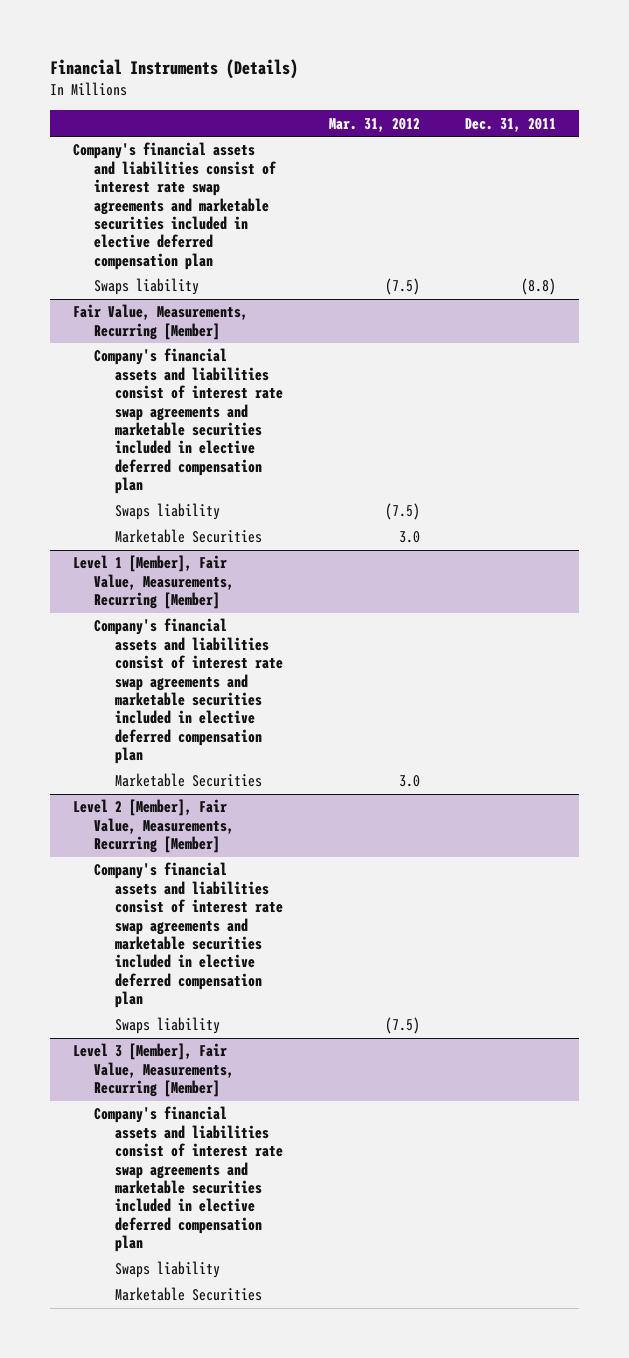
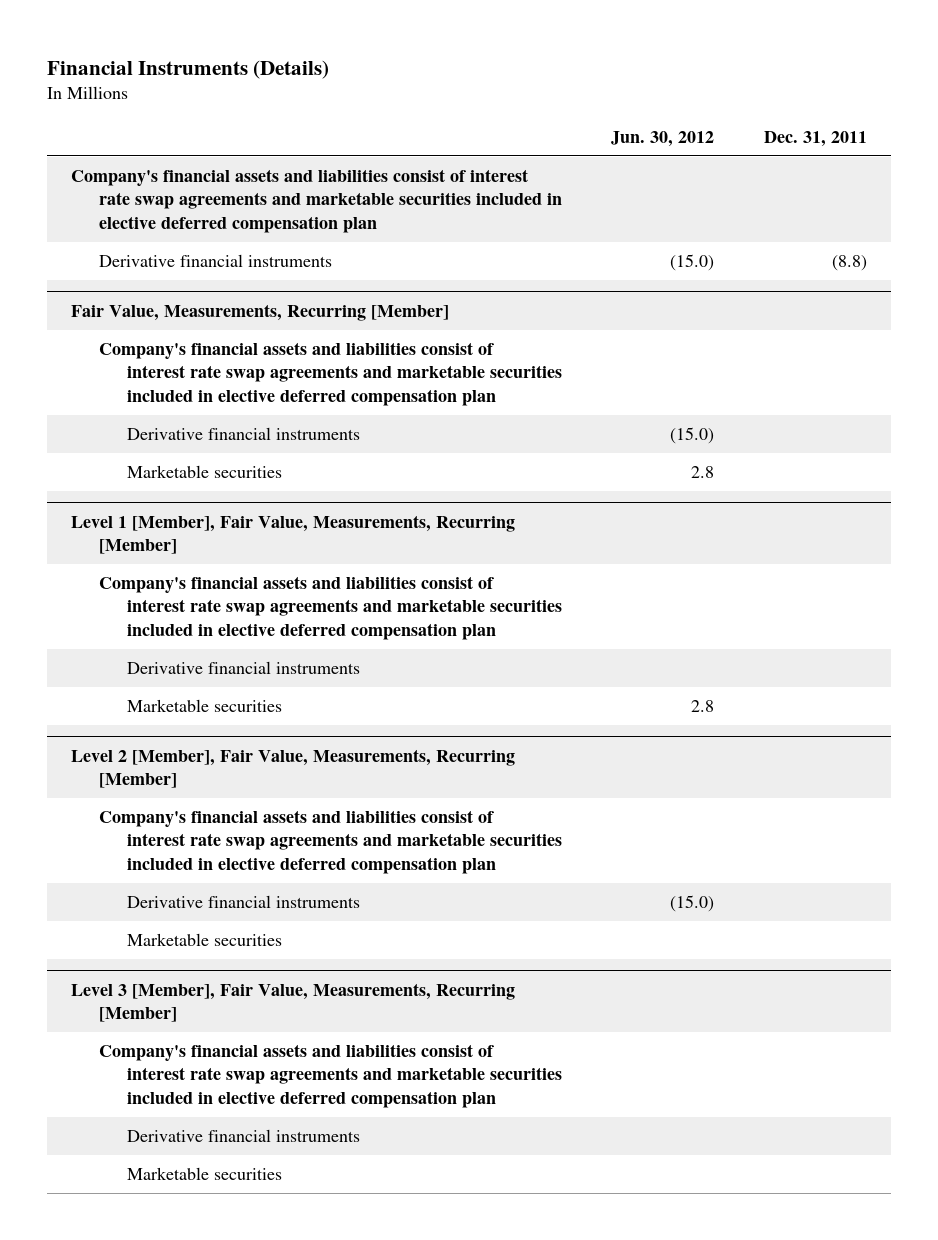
- | Mar. 31, 2012 | Dec. 31, 2011
+ | Jun. 30, 2012 | Dec. 31, 2011
- Swaps liability | (7.5) | (8.8)
+ Derivative financial instruments | (15.0) | (8.8)
@ Fair Value, Measurements, Recurring [Member]
- Swaps liability | (7.5) |
- Marketable Securities | 3.0 |
+ Derivative financial instruments | (15.0) |
+ Marketable securities | 2.8 |
@ Level 1 [Member], Fair Value, Measurements, Recurring [Member]
- Marketable Securities | 3.0 |
+ Derivative financial instruments
+ Marketable securities | 2.8 |
@ Level 2 [Member], Fair Value, Measurements, Recurring [Member]
- Swaps liability | (7.5) |
+ Derivative financial instruments | (15.0) |
+ Marketable securities
@ Level 3 [Member], Fair Value, Measurements, Recurring [Member]
- Swaps liability
- Marketable Securities
+ Derivative financial instruments
+ Marketable securities

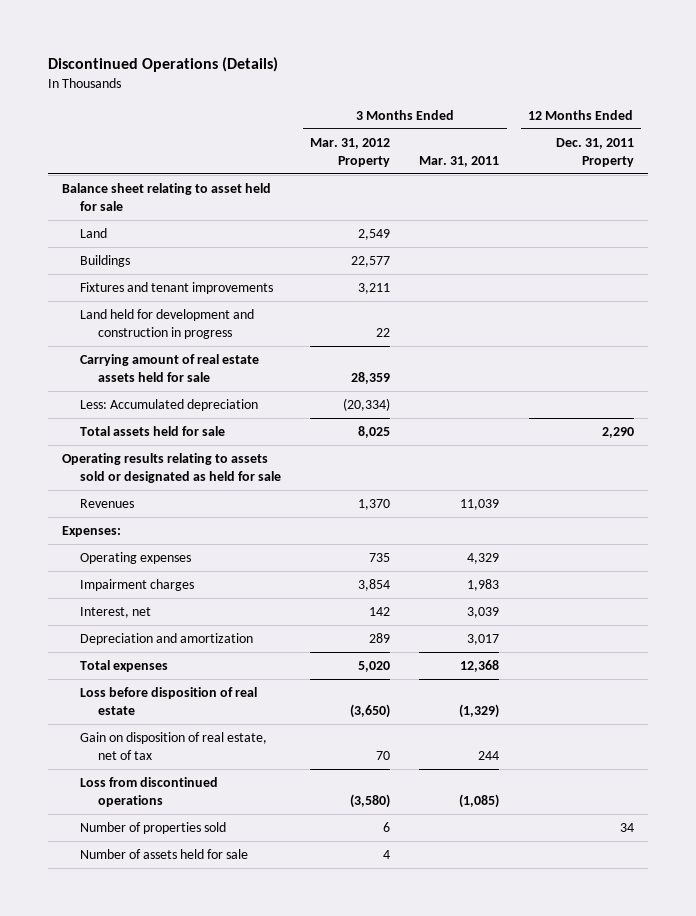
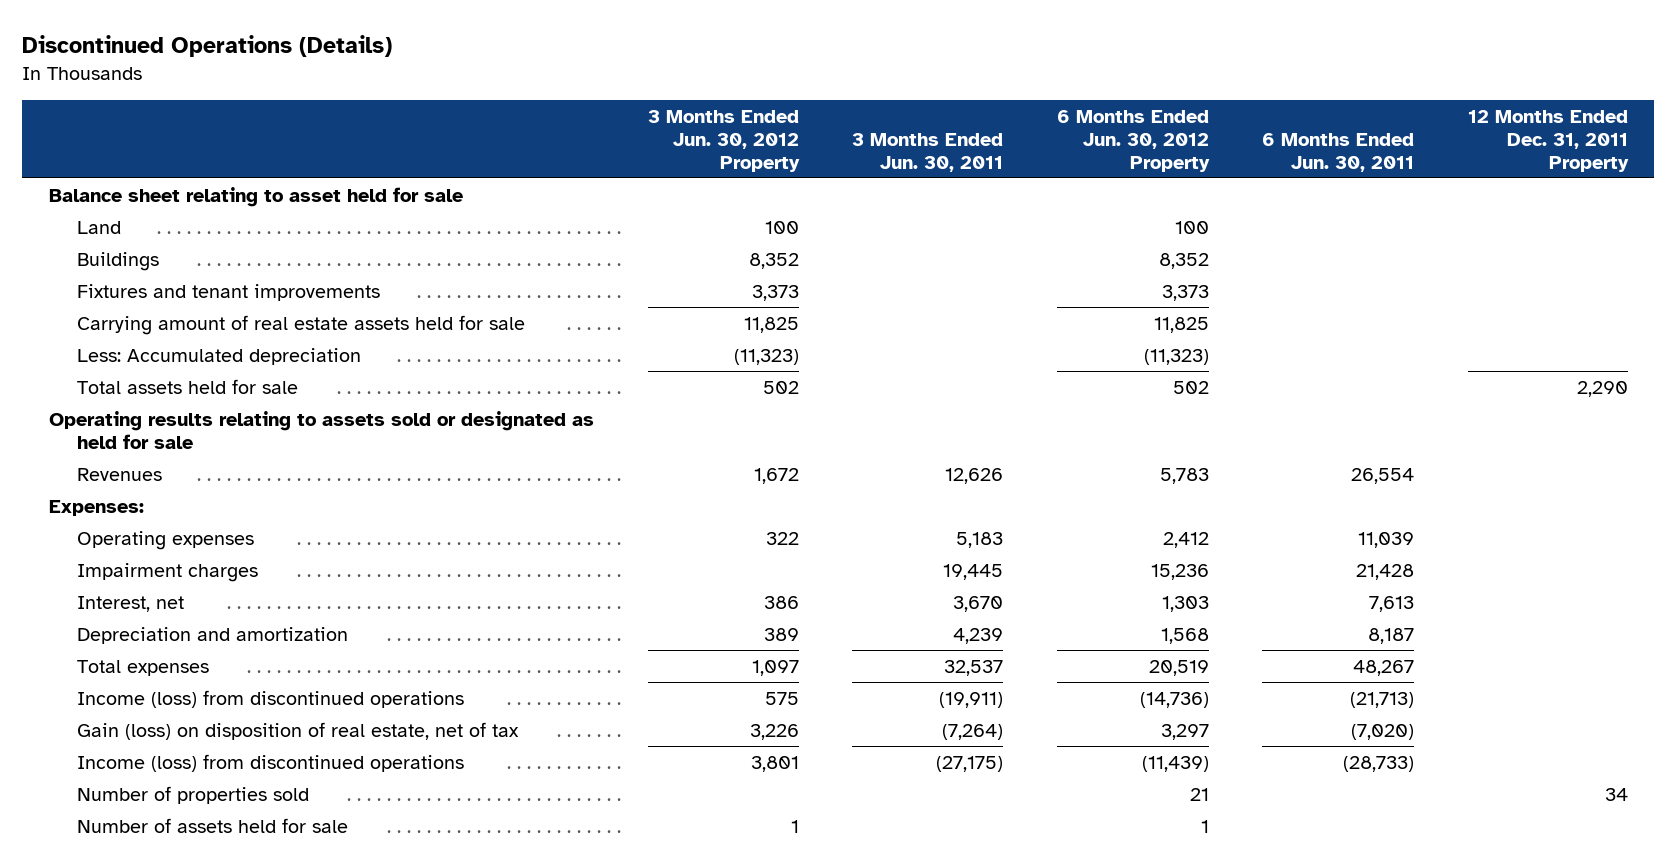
- | 3 Months Ended Mar. 31, 2012 Property | 3 Months Ended Mar. 31, 2011 | 12 Months Ended Dec. 31, 2011 Property
+ | 3 Months Ended Jun. 30, 2012 Property | 3 Months Ended Jun. 30, 2011 | 6 Months Ended Jun. 30, 2012 Property | 6 Months Ended Jun. 30, 2011 | 12 Months Ended Dec. 31, 2011 Property
- Land held for development and construction in progress | 22 | |
- Loss before disposition of real estate | (3,650) | (1,329) |
- Gain on disposition of real estate, net of tax | 70 | 244 |
- Loss from discontinued operations | (3,580) | (1,085) |
+ Income (loss) from discontinued operations | 575 | (19,911) | (14,736) | (21,713) |
+ Gain (loss) on disposition of real estate, net of tax | 3,226 | (7,264) | 3,297 | (7,020) |
+ Income (loss) from discontinued operations | 3,801 | (27,175) | (11,439) | (28,733) |

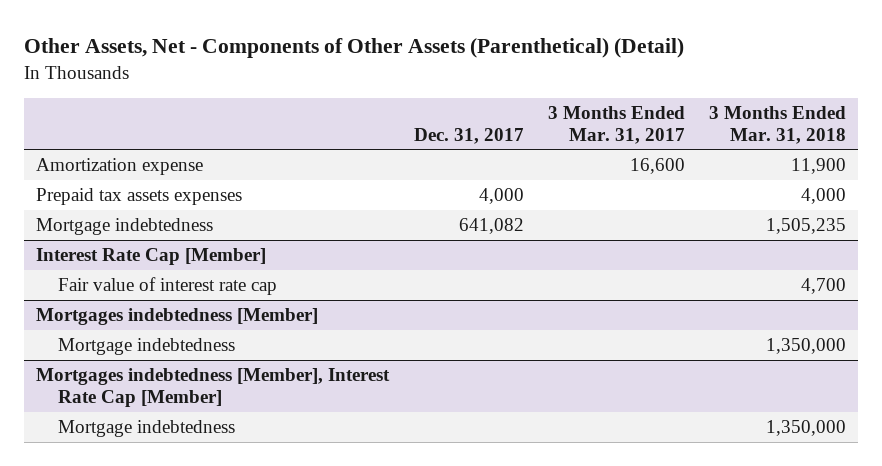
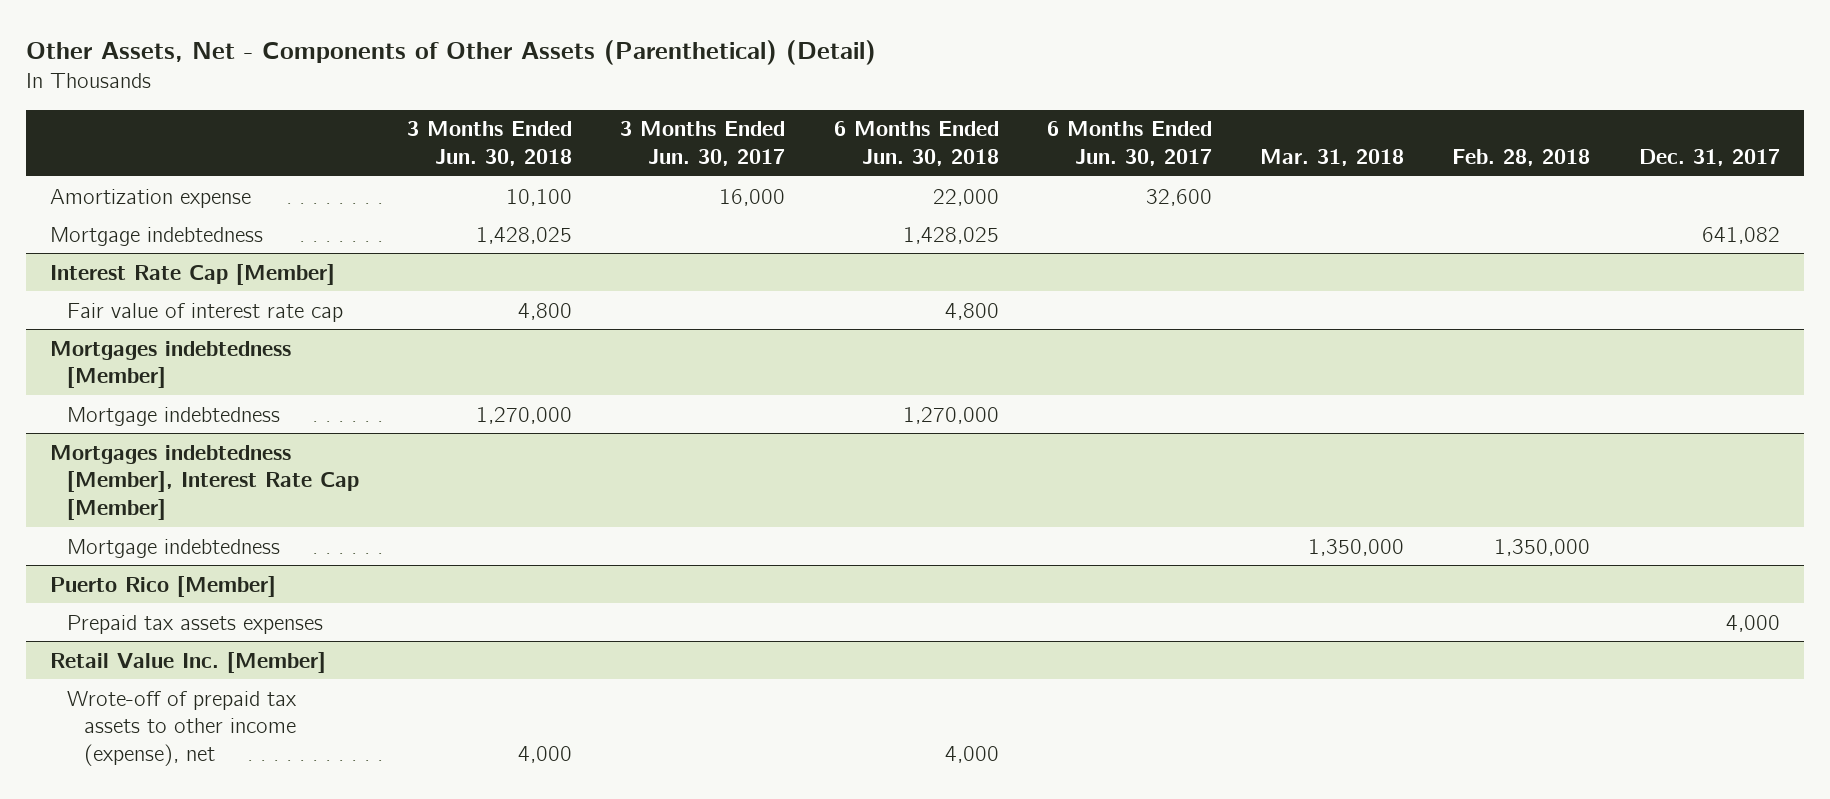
- | Dec. 31, 2017 | 3 Months Ended Mar. 31, 2017 | 3 Months Ended Mar. 31, 2018
+ | 3 Months Ended Jun. 30, 2018 | 3 Months Ended Jun. 30, 2017 | 6 Months Ended Jun. 30, 2018 | 6 Months Ended Jun. 30, 2017 | Mar. 31, 2018 | Feb. 28, 2018 | Dec. 31, 2017
- Prepaid tax assets expenses | 4,000 | | 4,000
+ Puerto Rico [Member]
+ Prepaid tax assets expenses | | | | | | | 4,000
+ Retail Value Inc. [Member]
+ Wrote-off of prepaid tax assets to other income (expense), net | 4,000 | | 4,000 | | | |

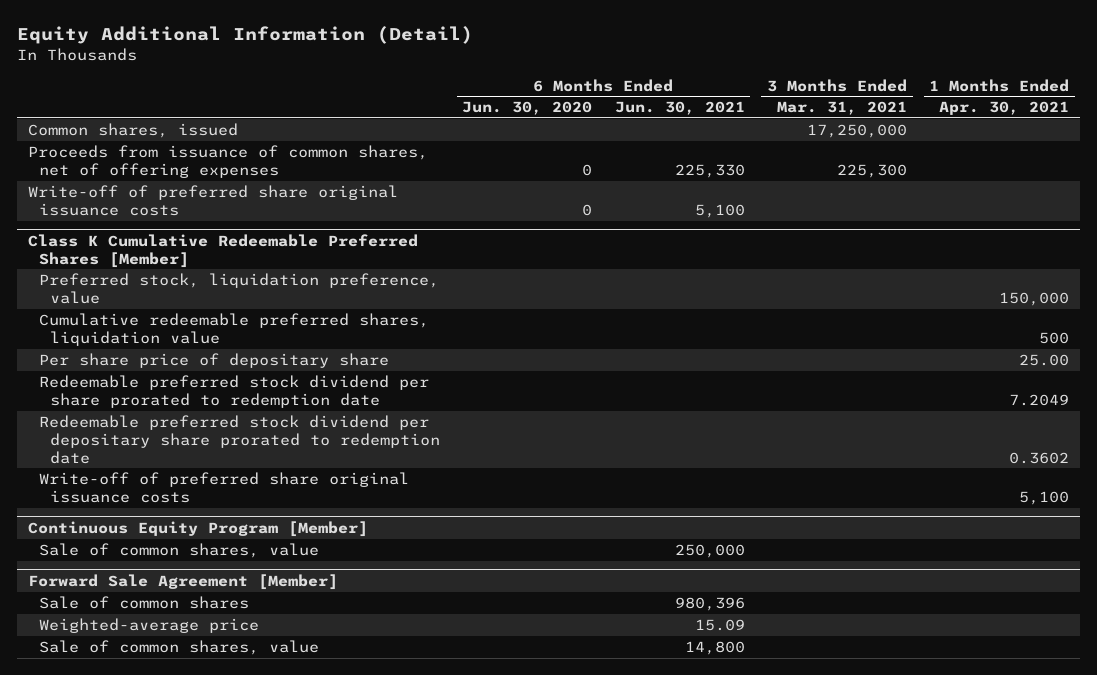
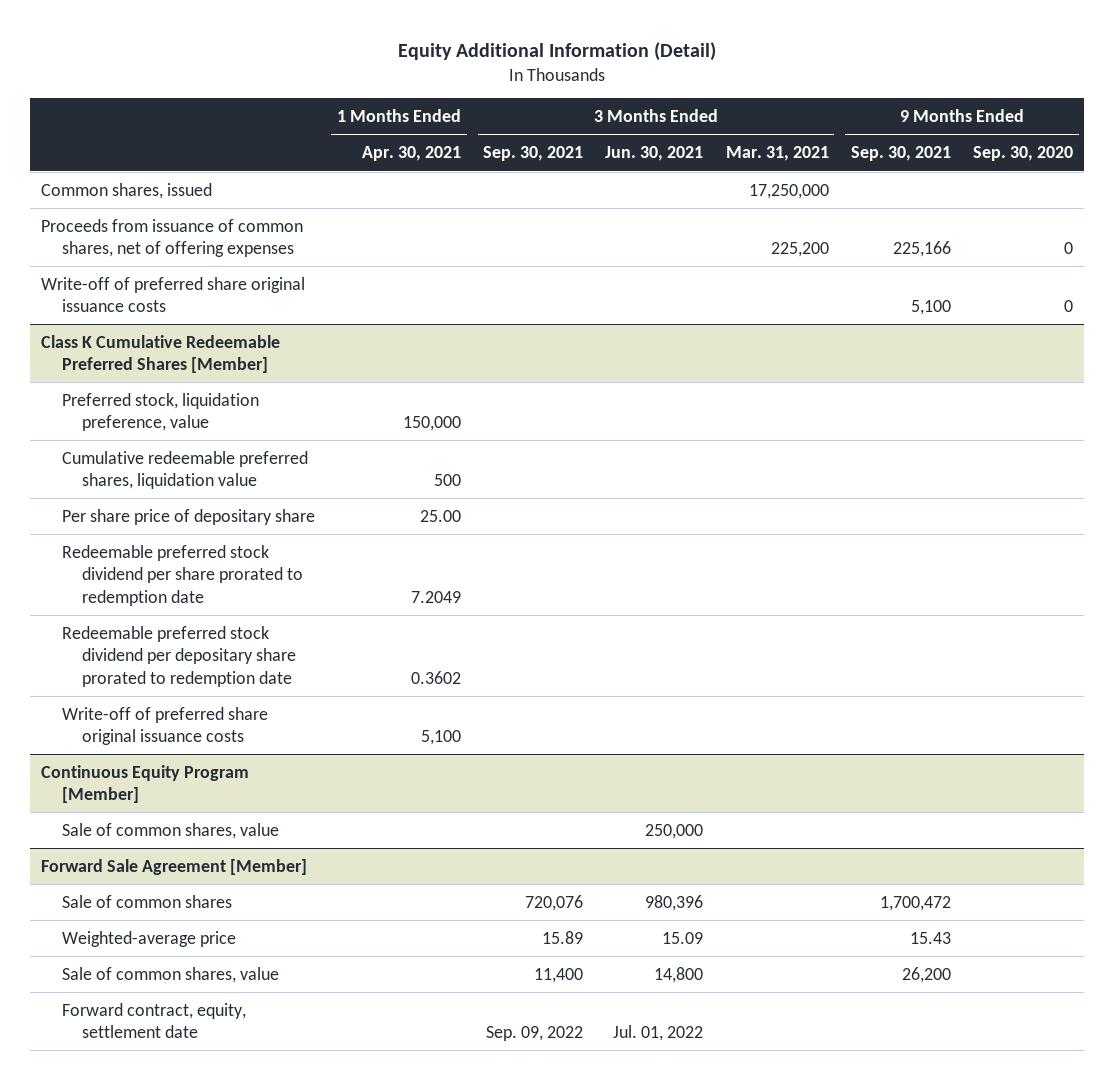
- | 6 Months Ended Jun. 30, 2020 | 6 Months Ended Jun. 30, 2021 | 3 Months Ended Mar. 31, 2021 | 1 Months Ended Apr. 30, 2021
+ | 1 Months Ended Apr. 30, 2021 | 3 Months Ended Sep. 30, 2021 | 3 Months Ended Jun. 30, 2021 | 3 Months Ended Mar. 31, 2021 | 9 Months Ended Sep. 30, 2021 | 9 Months Ended Sep. 30, 2020
- Proceeds from issuance of common shares, net of offering expenses | 0 | 225,330 | 225,300 |
+ Proceeds from issuance of common shares, net of offering expenses | | | | 225,200 | 225,166 | 0
@ Forward Sale Agreement [Member]
+ Forward contract, equity, settlement date | | Sep. 09, 2022 | Jul. 01, 2022 | | |

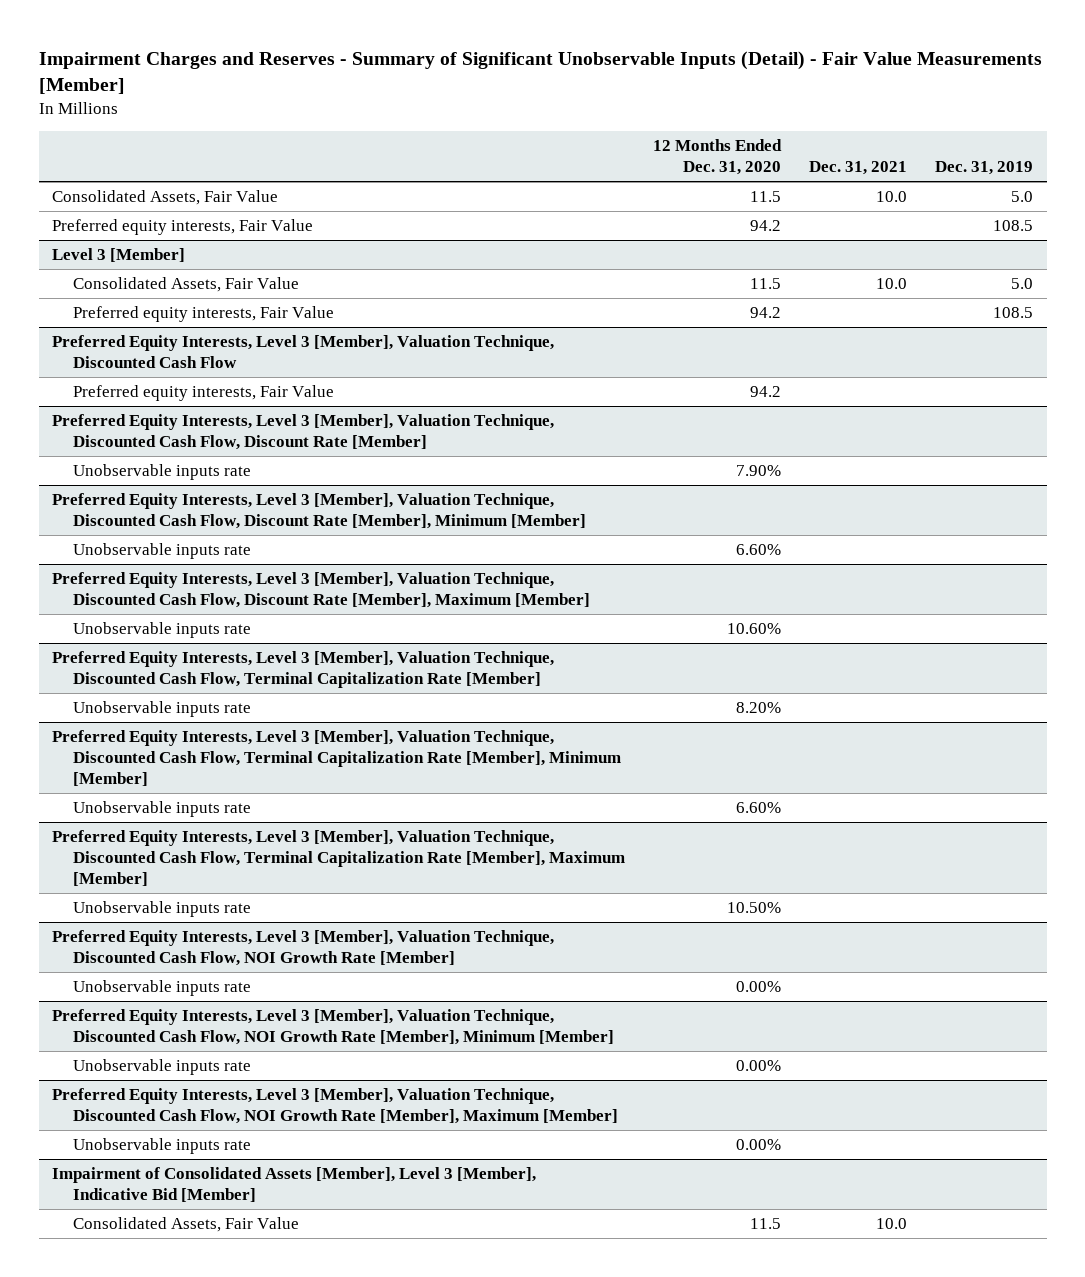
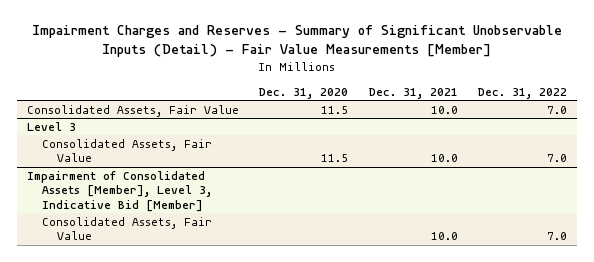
- | 12 Months Ended Dec. 31, 2020 | Dec. 31, 2021 | Dec. 31, 2019
+ | Dec. 31, 2020 | Dec. 31, 2021 | Dec. 31, 2022
- Preferred equity interests, Fair Value | 94.2 | | 108.5
- Level 3 [Member]
+ Level 3
- Preferred equity interests, Fair Value | 94.2 | | 108.5
- Preferred Equity Interests, Level 3 [Member], Valuation Technique, Discounted Cash Flow
- Preferred equity interests, Fair Value | 94.2 | |
- Preferred Equity Interests, Level 3 [Member], Valuation Technique, Discounted Cash Flow, Discount Rate [Member]
- Unobservable inputs rate | 7.90% | |
- Preferred Equity Interests, Level 3 [Member], Valuation Technique, Discounted Cash Flow, Discount Rate [Member], Minimum [Member]
- Unobservable inputs rate | 6.60% | |
- Preferred Equity Interests, Level 3 [Member], Valuation Technique, Discounted Cash Flow, Discount Rate [Member], Maximum [Member]
- Unobservable inputs rate | 10.60% | |
- Preferred Equity Interests, Level 3 [Member], Valuation Technique, Discounted Cash Flow, Terminal Capitalization Rate [Member]
- Unobservable inputs rate | 8.20% | |
- Preferred Equity Interests, Level 3 [Member], Valuation Technique, Discounted Cash Flow, Terminal Capitalization Rate [Member], Minimum [Member]
- Unobservable inputs rate | 6.60% | |
- Preferred Equity Interests, Level 3 [Member], Valuation Technique, Discounted Cash Flow, Terminal Capitalization Rate [Member], Maximum [Member]
- Unobservable inputs rate | 10.50% | |
- Preferred Equity Interests, Level 3 [Member], Valuation Technique, Discounted Cash Flow, NOI Growth Rate [Member]
- Unobservable inputs rate | 0.00% | |
- Preferred Equity Interests, Level 3 [Member], Valuation Technique, Discounted Cash Flow, NOI Growth Rate [Member], Minimum [Member]
- Unobservable inputs rate | 0.00% | |
- Preferred Equity Interests, Level 3 [Member], Valuation Technique, Discounted Cash Flow, NOI Growth Rate [Member], Maximum [Member]
- Unobservable inputs rate | 0.00% | |
- Impairment of Consolidated Assets [Member], Level 3 [Member], Indicative Bid [Member]
+ Impairment of Consolidated Assets [Member], Level 3, Indicative Bid [Member]

